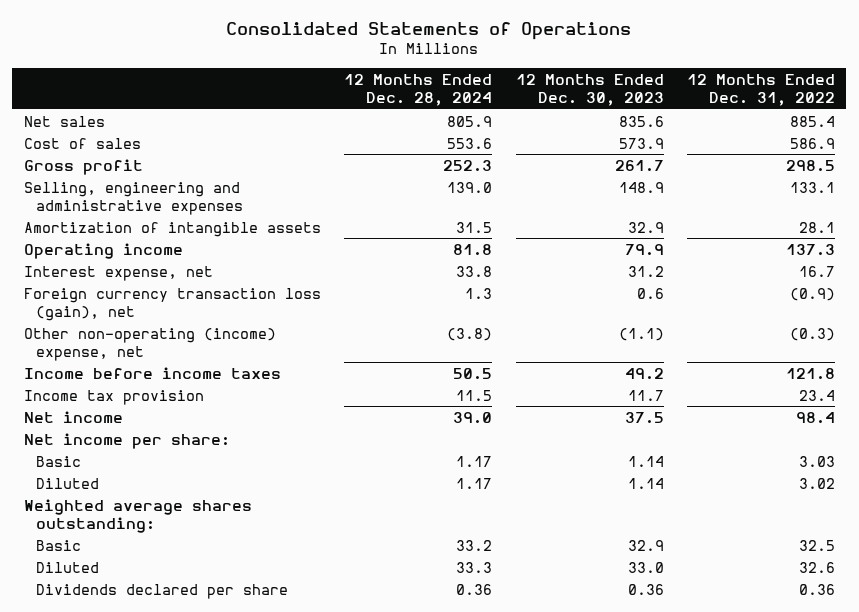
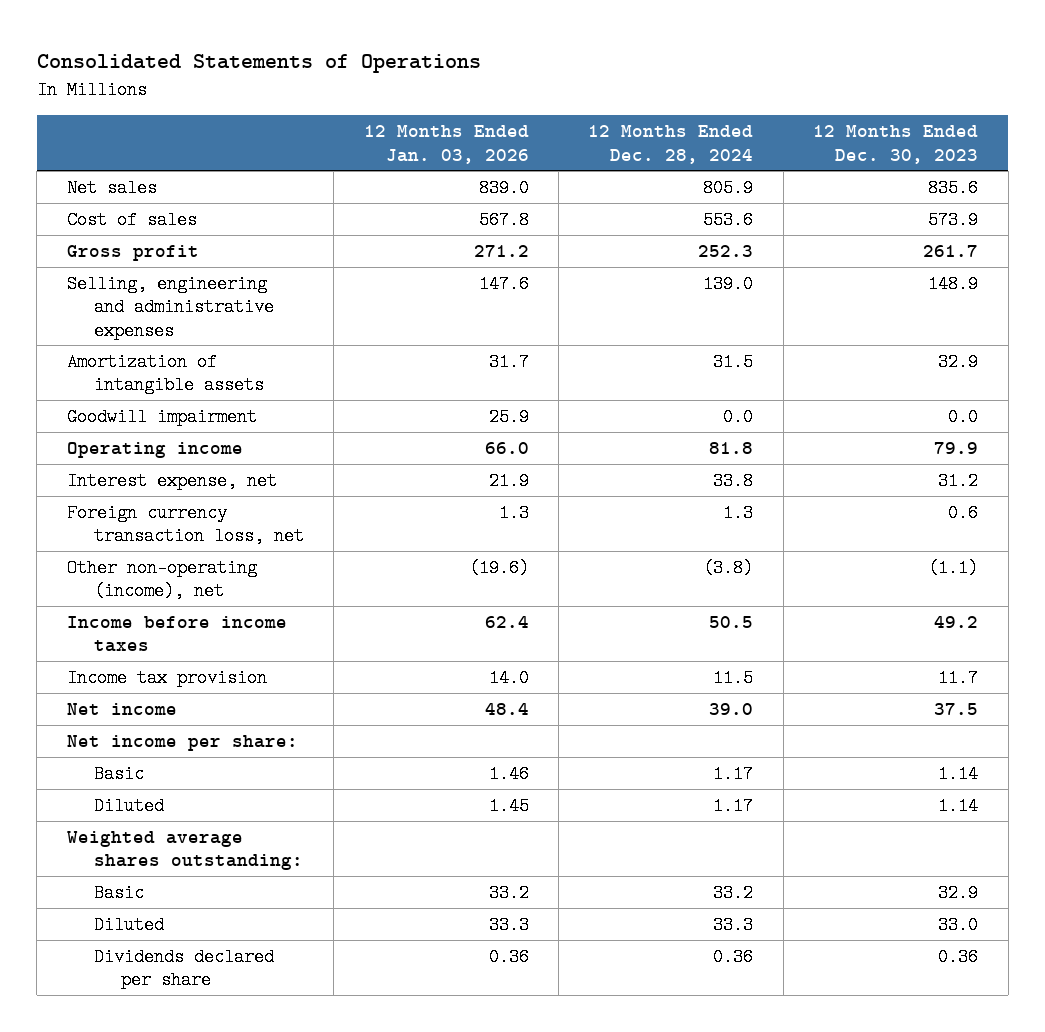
- | 12 Months Ended Dec. 28, 2024 | 12 Months Ended Dec. 30, 2023 | 12 Months Ended Dec. 31, 2022
+ | 12 Months Ended Jan. 03, 2026 | 12 Months Ended Dec. 28, 2024 | 12 Months Ended Dec. 30, 2023
+ Goodwill impairment | 25.9 | 0.0 | 0.0
- Foreign currency transaction loss (gain), net | 1.3 | 0.6 | (0.9)
- Other non-operating (income) expense, net | (3.8) | (1.1) | (0.3)
+ Foreign currency transaction loss, net | 1.3 | 1.3 | 0.6
+ Other non-operating (income), net | (19.6) | (3.8) | (1.1)

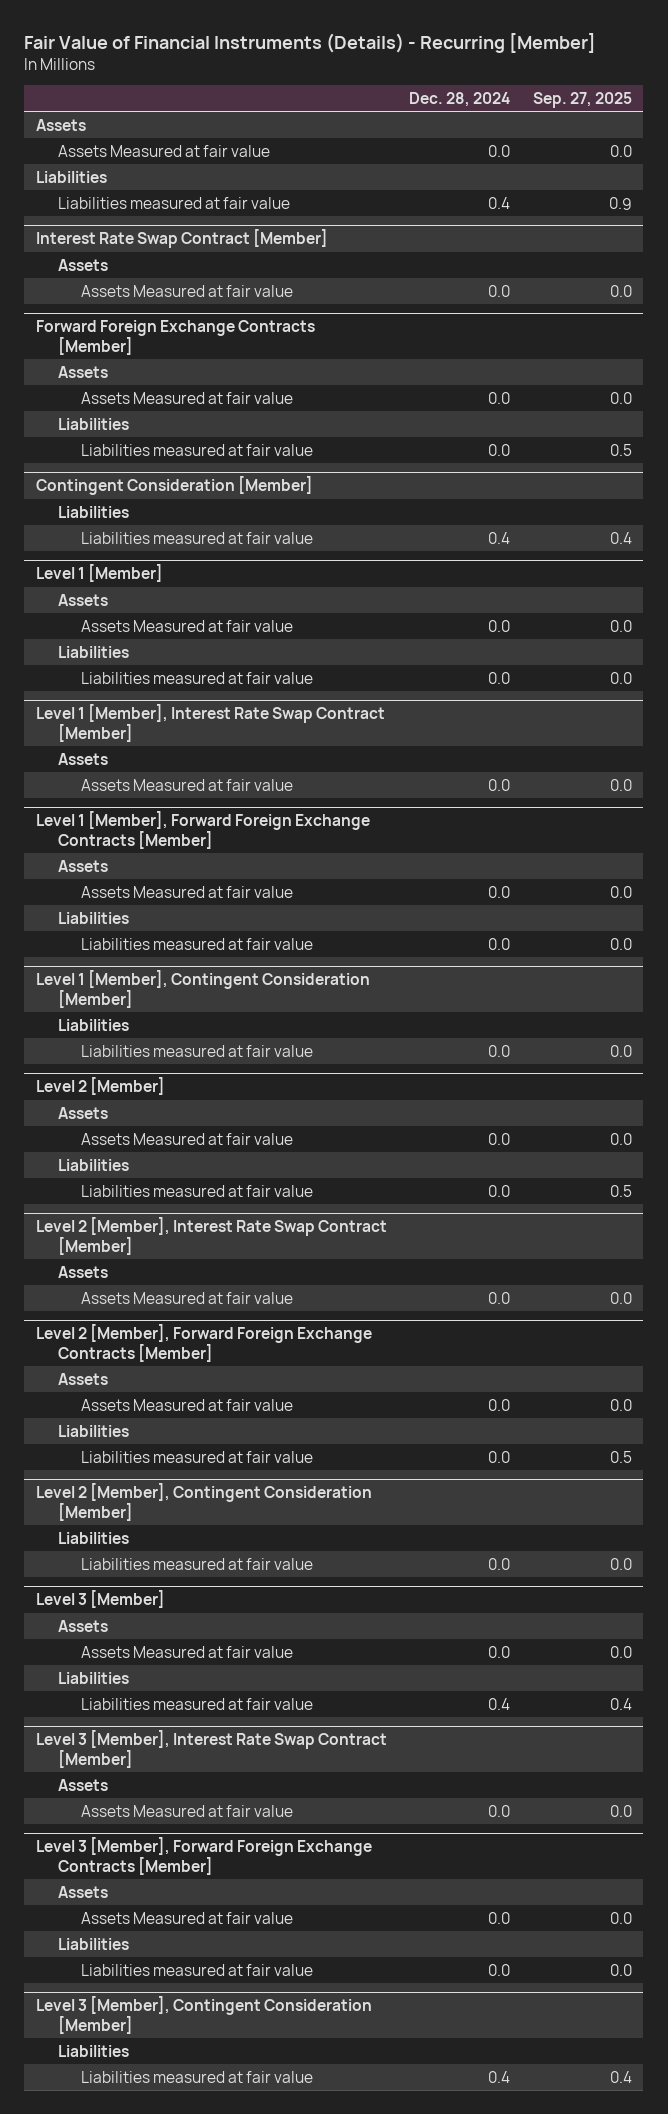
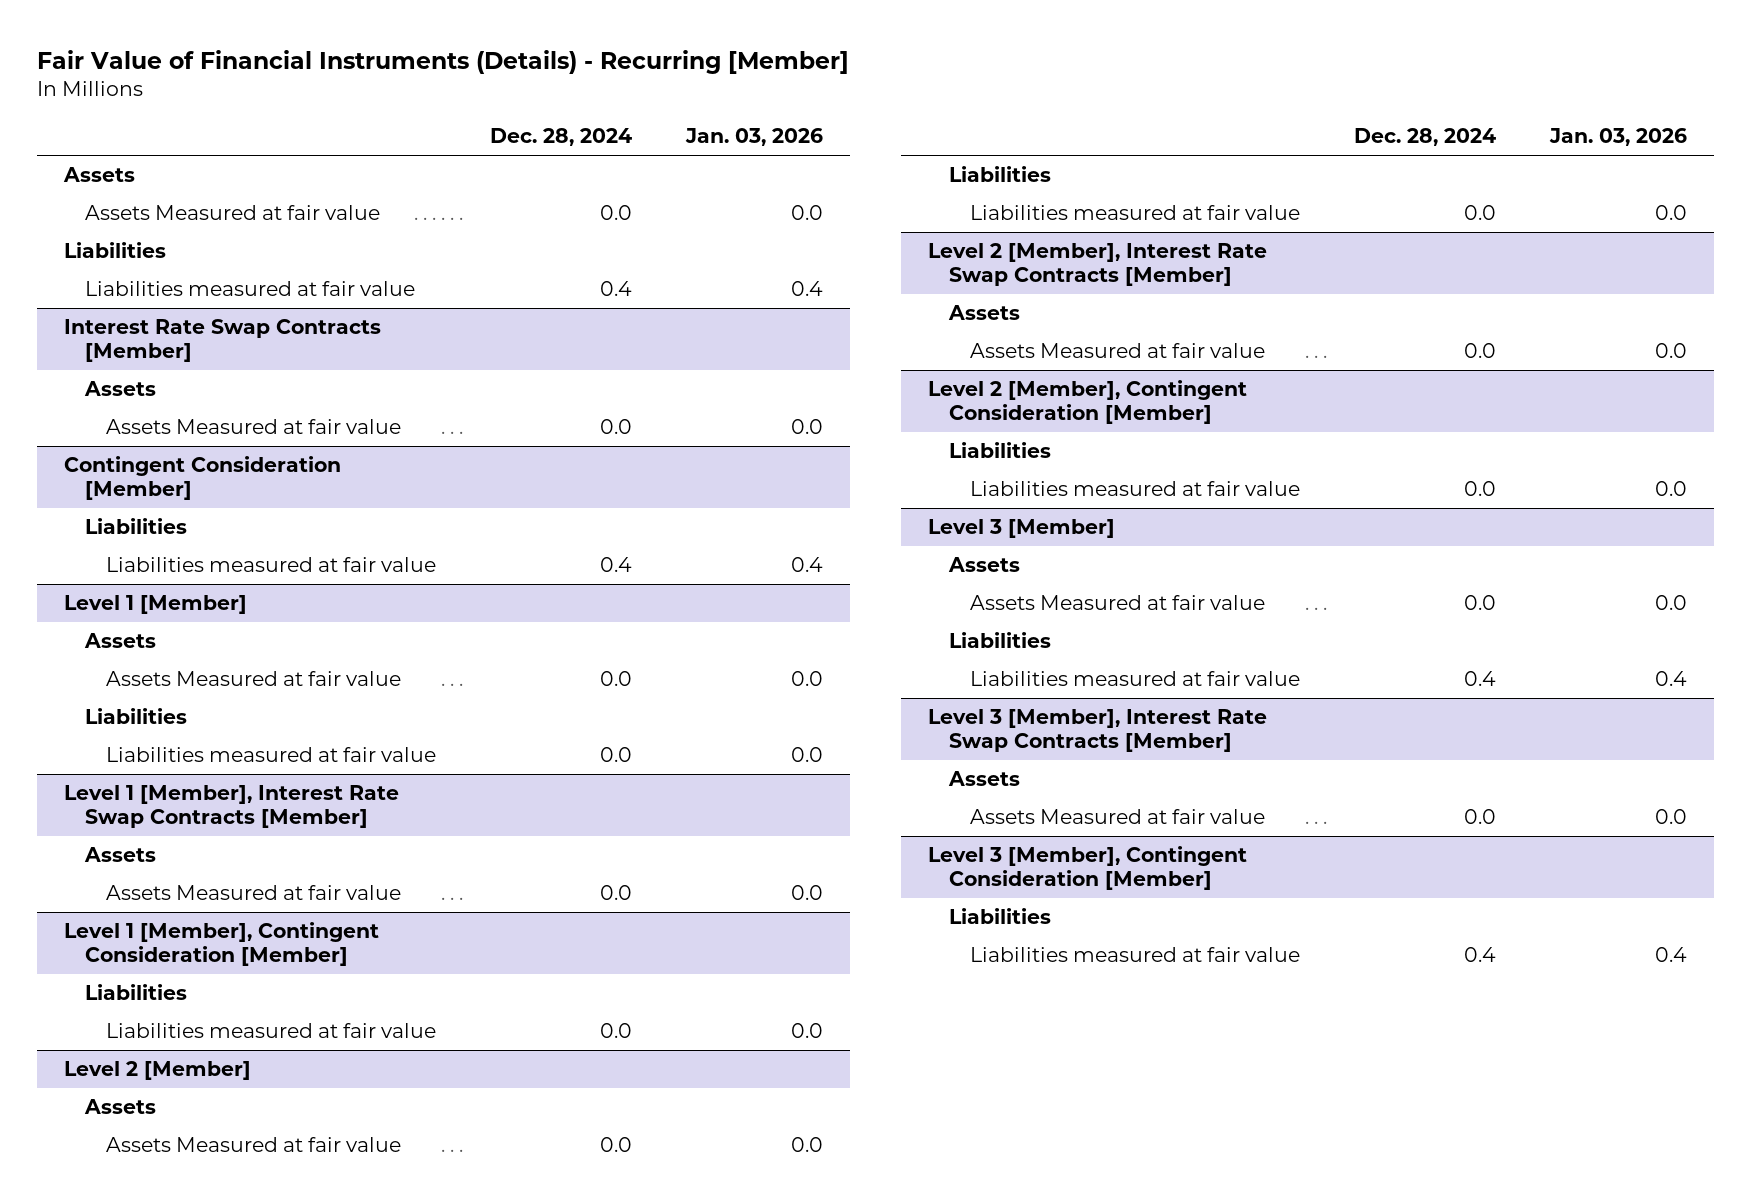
- | Dec. 28, 2024 | Sep. 27, 2025
+ | Dec. 28, 2024 | Jan. 03, 2026
- Interest Rate Swap Contract [Member]
- Assets
- Assets Measured at fair value | 0.0 | 0.0
- Forward Foreign Exchange Contracts [Member]
+ Interest Rate Swap Contracts [Member]
- Liabilities
- Liabilities measured at fair value | 0.0 | 0.5
- Level 1 [Member], Interest Rate Swap Contract [Member]
- Assets
- Assets Measured at fair value | 0.0 | 0.0
- Level 1 [Member], Forward Foreign Exchange Contracts [Member]
+ Level 1 [Member], Interest Rate Swap Contracts [Member]
- Liabilities
- Liabilities measured at fair value | 0.0 | 0.0
- Level 2 [Member], Interest Rate Swap Contract [Member]
- Assets
- Assets Measured at fair value | 0.0 | 0.0
- Level 2 [Member], Forward Foreign Exchange Contracts [Member]
+ Level 2 [Member], Interest Rate Swap Contracts [Member]
- Liabilities
- Liabilities measured at fair value | 0.0 | 0.5
- Level 3 [Member], Interest Rate Swap Contract [Member]
- Assets
- Assets Measured at fair value | 0.0 | 0.0
- Level 3 [Member], Forward Foreign Exchange Contracts [Member]
+ Level 3 [Member], Interest Rate Swap Contracts [Member]
- Liabilities
- Liabilities measured at fair value | 0.0 | 0.0

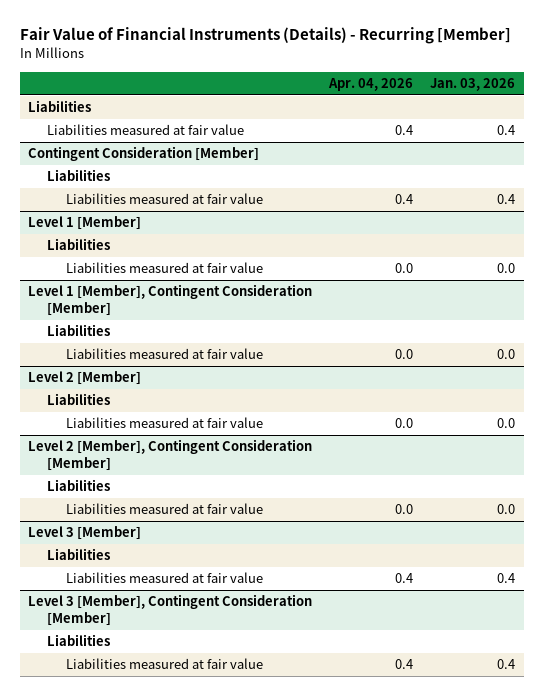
- | Dec. 28, 2024 | Jan. 03, 2026
+ | Apr. 04, 2026 | Jan. 03, 2026
- Assets
- Assets Measured at fair value | 0.0 | 0.0
- Interest Rate Swap Contracts [Member]
- Assets
- Assets Measured at fair value | 0.0 | 0.0
@ Level 1 [Member]
- Assets
- Assets Measured at fair value | 0.0 | 0.0
- Level 1 [Member], Interest Rate Swap Contracts [Member]
- Assets
- Assets Measured at fair value | 0.0 | 0.0
@ Level 2 [Member]
- Assets
- Assets Measured at fair value | 0.0 | 0.0
- Level 2 [Member], Interest Rate Swap Contracts [Member]
- Assets
- Assets Measured at fair value | 0.0 | 0.0
@ Level 3 [Member]
- Assets
- Assets Measured at fair value | 0.0 | 0.0
- Level 3 [Member], Interest Rate Swap Contracts [Member]
- Assets
- Assets Measured at fair value | 0.0 | 0.0

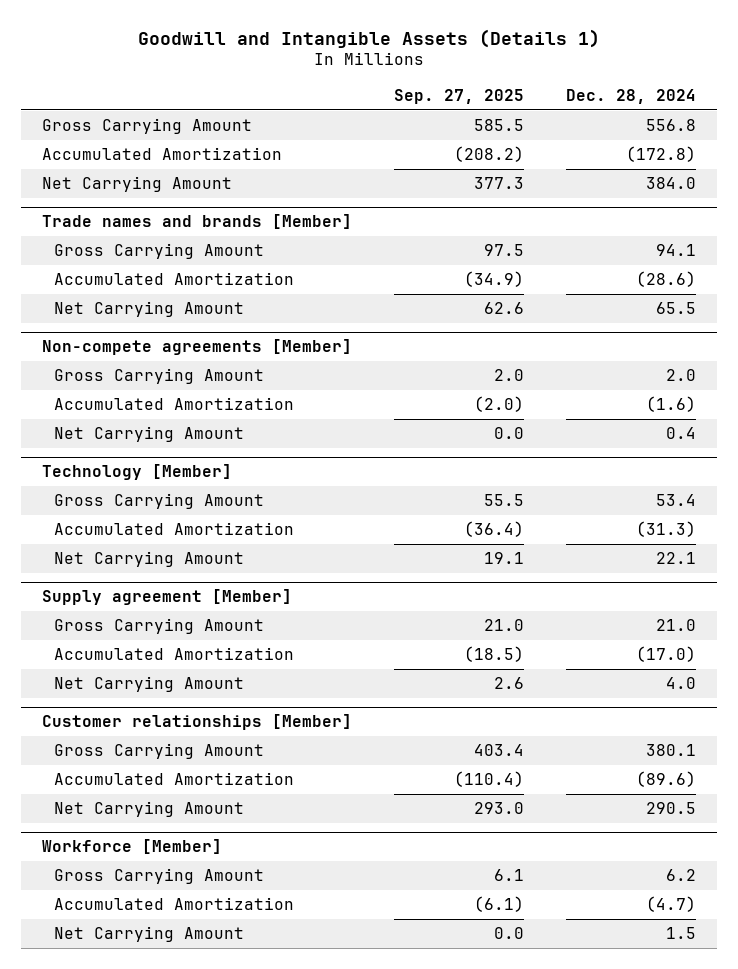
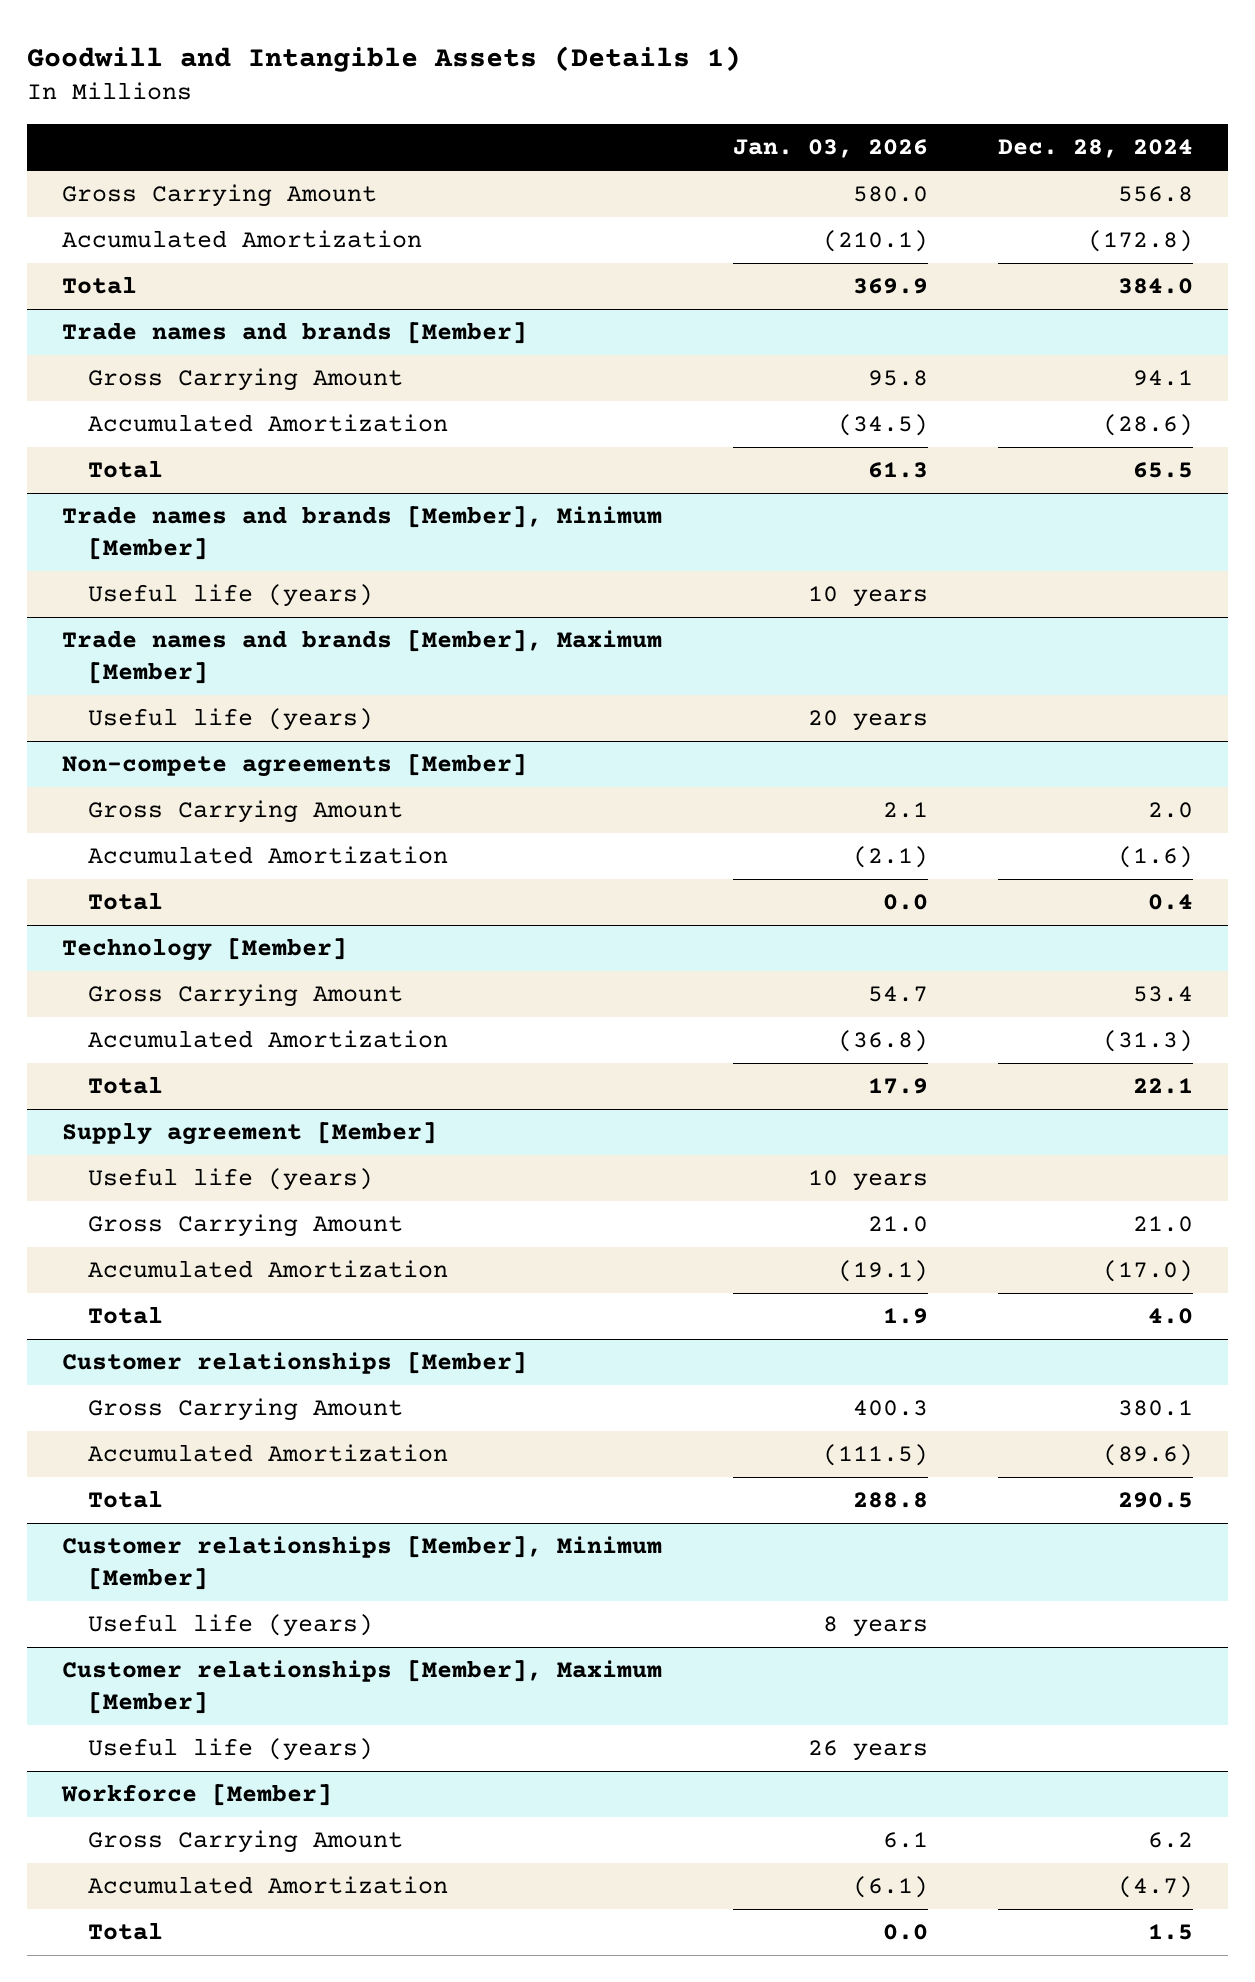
- | Sep. 27, 2025 | Dec. 28, 2024
+ | Jan. 03, 2026 | Dec. 28, 2024
- Net Carrying Amount | 377.3 | 384.0
+ Total | 369.9 | 384.0
@ Trade names and brands [Member]
- Net Carrying Amount | 62.6 | 65.5
+ Total | 61.3 | 65.5
+ Trade names and brands [Member], Minimum [Member]
+ Useful life (years) | 10 years |
+ Trade names and brands [Member], Maximum [Member]
+ Useful life (years) | 20 years |
@ Non-compete agreements [Member]
- Net Carrying Amount | 0.0 | 0.4
+ Total | 0.0 | 0.4
@ Technology [Member]
- Net Carrying Amount | 19.1 | 22.1
+ Total | 17.9 | 22.1
@ Supply agreement [Member]
+ Useful life (years) | 10 years |
- Net Carrying Amount | 2.6 | 4.0
+ Total | 1.9 | 4.0
@ Customer relationships [Member]
- Net Carrying Amount | 293.0 | 290.5
+ Total | 288.8 | 290.5
+ Customer relationships [Member], Minimum [Member]
+ Useful life (years) | 8 years |
+ Customer relationships [Member], Maximum [Member]
+ Useful life (years) | 26 years |
@ Workforce [Member]
- Net Carrying Amount | 0.0 | 1.5
+ Total | 0.0 | 1.5

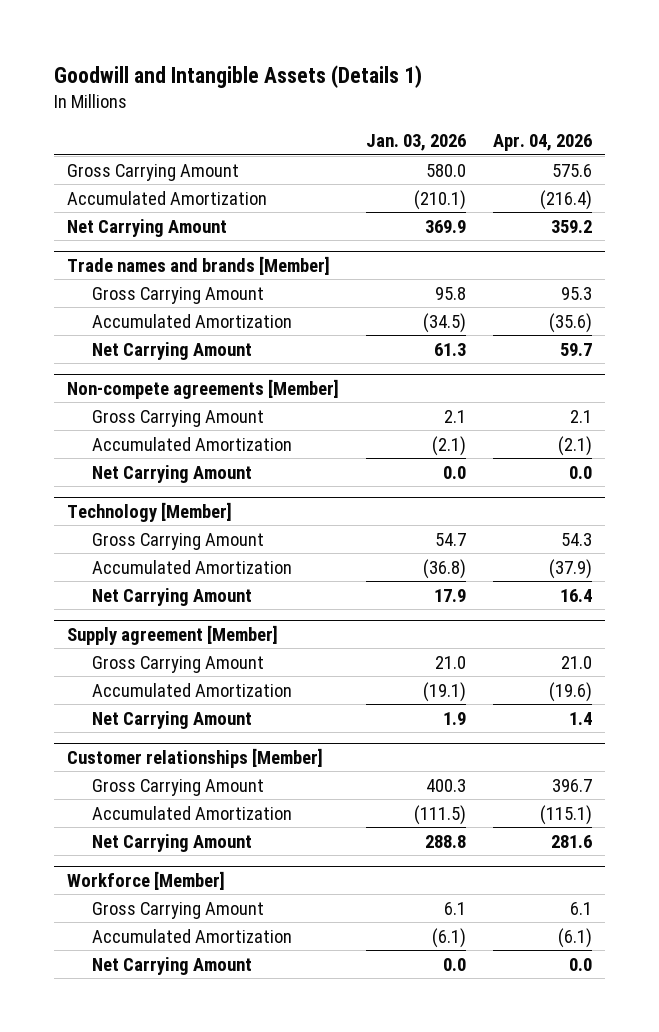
- | Jan. 03, 2026 | Dec. 28, 2024
+ | Jan. 03, 2026 | Apr. 04, 2026
- Total | 369.9 | 384.0
+ Net Carrying Amount | 369.9 | 359.2
@ Trade names and brands [Member]
- Total | 61.3 | 65.5
- Trade names and brands [Member], Minimum [Member]
- Useful life (years) | 10 years |
- Trade names and brands [Member], Maximum [Member]
- Useful life (years) | 20 years |
@ Trade names and brands [Member]
+ Net Carrying Amount | 61.3 | 59.7
@ Non-compete agreements [Member]
- Total | 0.0 | 0.4
+ Net Carrying Amount | 0.0 | 0.0
@ Technology [Member]
- Total | 17.9 | 22.1
+ Net Carrying Amount | 17.9 | 16.4
@ Supply agreement [Member]
- Useful life (years) | 10 years |
- Total | 1.9 | 4.0
+ Net Carrying Amount | 1.9 | 1.4
@ Customer relationships [Member]
- Total | 288.8 | 290.5
- Customer relationships [Member], Minimum [Member]
- Useful life (years) | 8 years |
- Customer relationships [Member], Maximum [Member]
- Useful life (years) | 26 years |
@ Customer relationships [Member]
+ Net Carrying Amount | 288.8 | 281.6
@ Workforce [Member]
- Total | 0.0 | 1.5
+ Net Carrying Amount | 0.0 | 0.0

